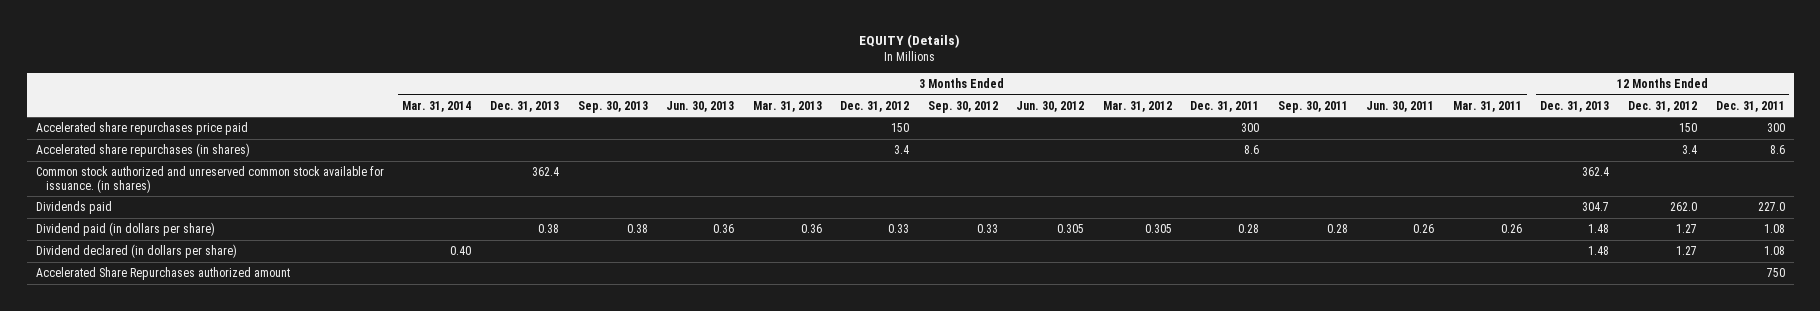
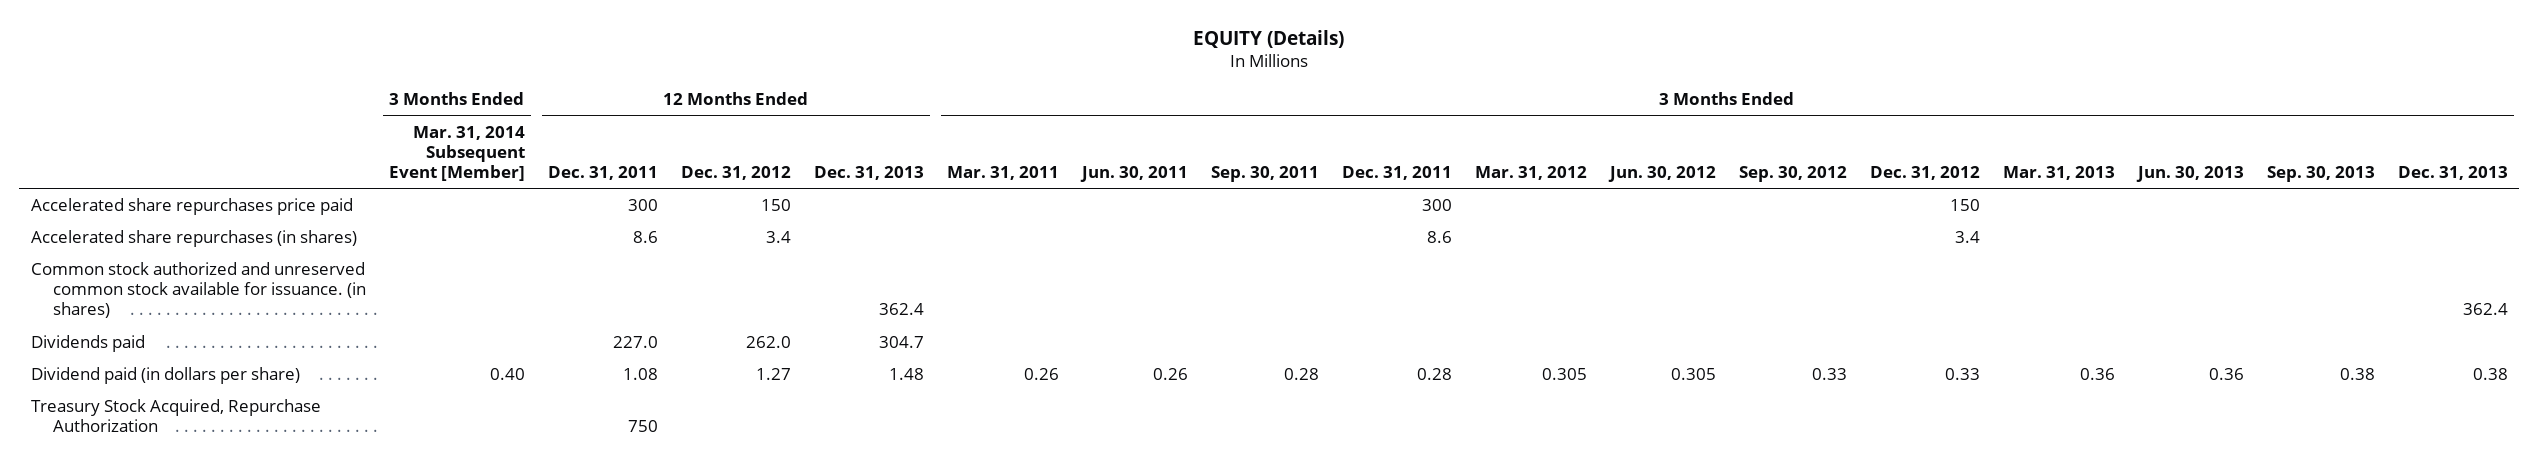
- | 3 Months Ended Mar. 31, 2014 | 3 Months Ended Dec. 31, 2013 | 3 Months Ended Sep. 30, 2013 | 3 Months Ended Jun. 30, 2013 | 3 Months Ended Mar. 31, 2013 | 3 Months Ended Dec. 31, 2012 | 3 Months Ended Sep. 30, 2012 | 3 Months Ended Jun. 30, 2012 | 3 Months Ended Mar. 31, 2012 | 3 Months Ended Dec. 31, 2011 | 3 Months Ended Sep. 30, 2011 | 3 Months Ended Jun. 30, 2011 | 3 Months Ended Mar. 31, 2011 | 12 Months Ended Dec. 31, 2013 | 12 Months Ended Dec. 31, 2012 | 12 Months Ended Dec. 31, 2011
+ | 3 Months Ended Mar. 31, 2014 Subsequent Event [Member] | 12 Months Ended Dec. 31, 2011 | 12 Months Ended Dec. 31, 2012 | 12 Months Ended Dec. 31, 2013 | 3 Months Ended Mar. 31, 2011 | 3 Months Ended Jun. 30, 2011 | 3 Months Ended Sep. 30, 2011 | 3 Months Ended Dec. 31, 2011 | 3 Months Ended Mar. 31, 2012 | 3 Months Ended Jun. 30, 2012 | 3 Months Ended Sep. 30, 2012 | 3 Months Ended Dec. 31, 2012 | 3 Months Ended Mar. 31, 2013 | 3 Months Ended Jun. 30, 2013 | 3 Months Ended Sep. 30, 2013 | 3 Months Ended Dec. 31, 2013
- Dividend declared (in dollars per share) | 0.40 | | | | | | | | | | | | | 1.48 | 1.27 | 1.08
- Accelerated Share Repurchases authorized amount | | | | | | | | | | | | | | | | 750
+ Treasury Stock Acquired, Repurchase Authorization | | 750 | | | | | | | | | | | | | |

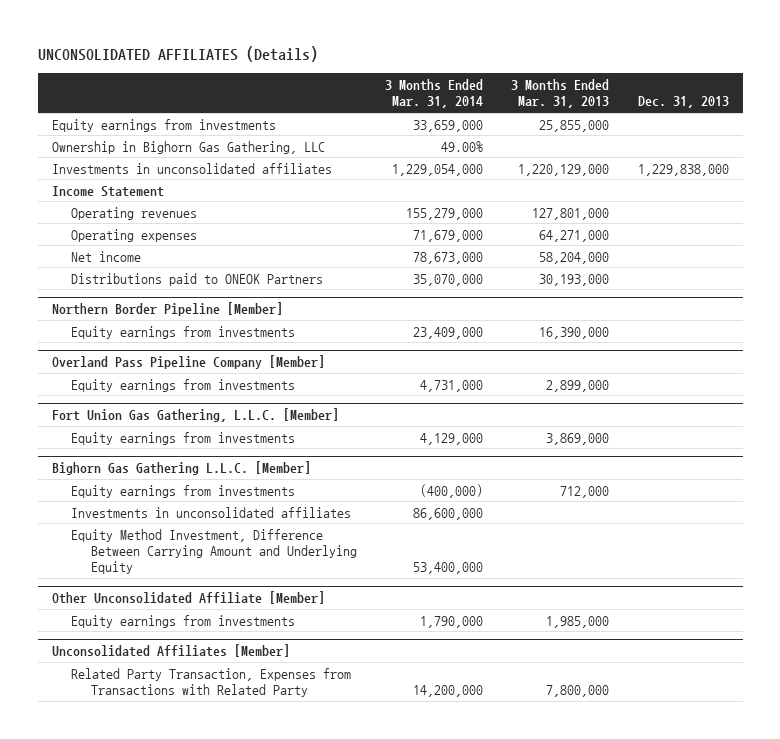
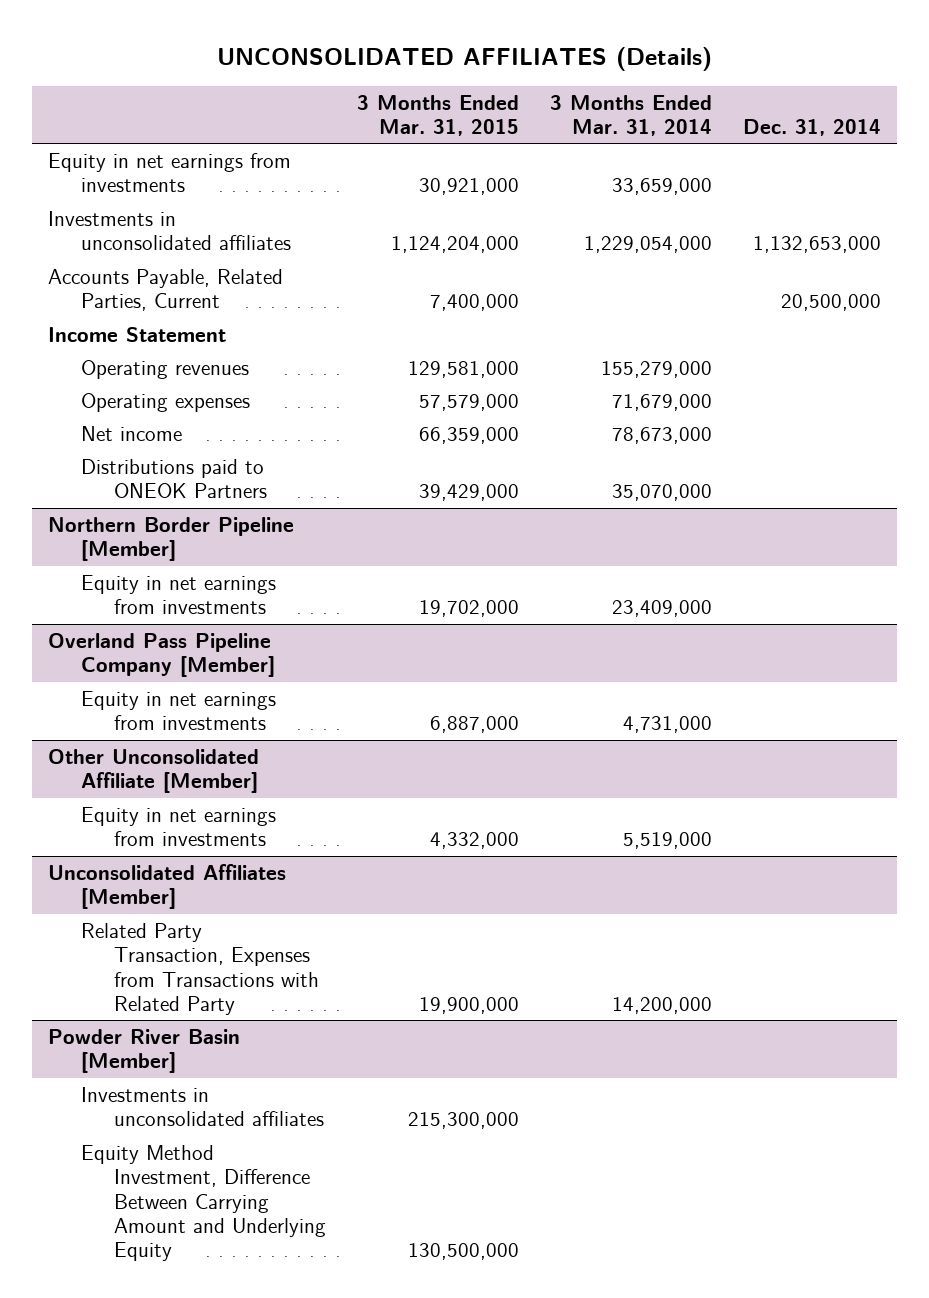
- | 3 Months Ended Mar. 31, 2014 | 3 Months Ended Mar. 31, 2013 | Dec. 31, 2013
+ | 3 Months Ended Mar. 31, 2015 | 3 Months Ended Mar. 31, 2014 | Dec. 31, 2014
- Equity earnings from investments | 33,659,000 | 25,855,000 |
- Ownership in Bighorn Gas Gathering, LLC | 49.00% | |
+ Equity in net earnings from investments | 30,921,000 | 33,659,000 |
+ Accounts Payable, Related Parties, Current | 7,400,000 | | 20,500,000
@ Northern Border Pipeline [Member]
- Equity earnings from investments | 23,409,000 | 16,390,000 |
+ Equity in net earnings from investments | 19,702,000 | 23,409,000 |
@ Overland Pass Pipeline Company [Member]
- Equity earnings from investments | 4,731,000 | 2,899,000 |
- Fort Union Gas Gathering, L.L.C. [Member]
- Equity earnings from investments | 4,129,000 | 3,869,000 |
- Bighorn Gas Gathering L.L.C. [Member]
- Equity earnings from investments | (400,000) | 712,000 |
- Investments in unconsolidated affiliates | 86,600,000 | |
- Equity Method Investment, Difference Between Carrying Amount and Underlying Equity | 53,400,000 | |
@ Overland Pass Pipeline Company [Member]
+ Equity in net earnings from investments | 6,887,000 | 4,731,000 |
@ Other Unconsolidated Affiliate [Member]
- Equity earnings from investments | 1,790,000 | 1,985,000 |
+ Equity in net earnings from investments | 4,332,000 | 5,519,000 |
+ Powder River Basin [Member]
+ Investments in unconsolidated affiliates | 215,300,000 | |
+ Equity Method Investment, Difference Between Carrying Amount and Underlying Equity | 130,500,000 | |

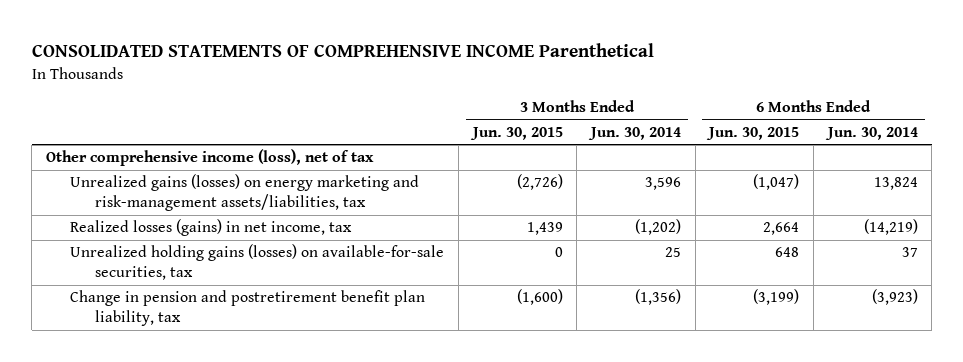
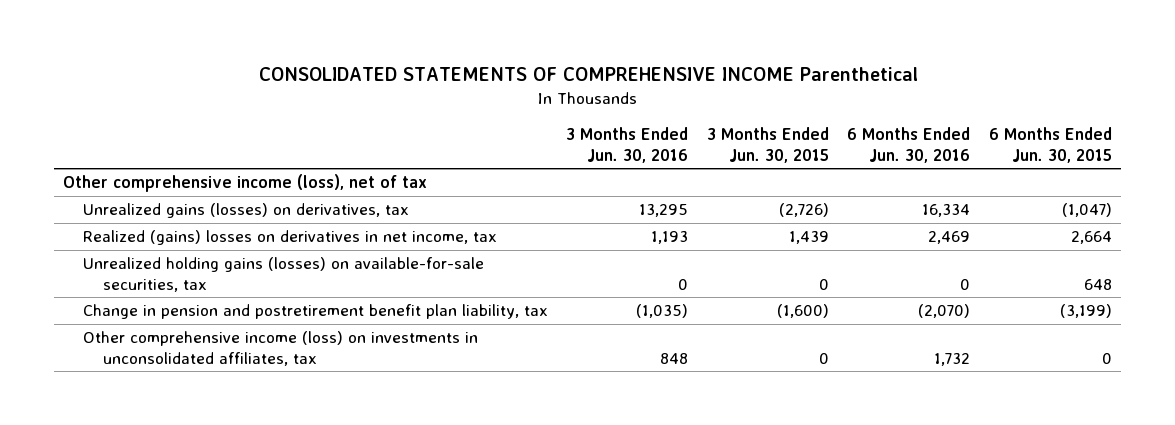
- | 3 Months Ended Jun. 30, 2015 | 3 Months Ended Jun. 30, 2014 | 6 Months Ended Jun. 30, 2015 | 6 Months Ended Jun. 30, 2014
+ | 3 Months Ended Jun. 30, 2016 | 3 Months Ended Jun. 30, 2015 | 6 Months Ended Jun. 30, 2016 | 6 Months Ended Jun. 30, 2015
- Unrealized gains (losses) on energy marketing and risk-management assets/liabilities, tax | (2,726) | 3,596 | (1,047) | 13,824
- Realized losses (gains) in net income, tax | 1,439 | (1,202) | 2,664 | (14,219)
+ Unrealized gains (losses) on derivatives, tax | 13,295 | (2,726) | 16,334 | (1,047)
+ Realized (gains) losses on derivatives in net income, tax | 1,193 | 1,439 | 2,469 | 2,664
+ Other comprehensive income (loss) on investments in unconsolidated affiliates, tax | 848 | 0 | 1,732 | 0

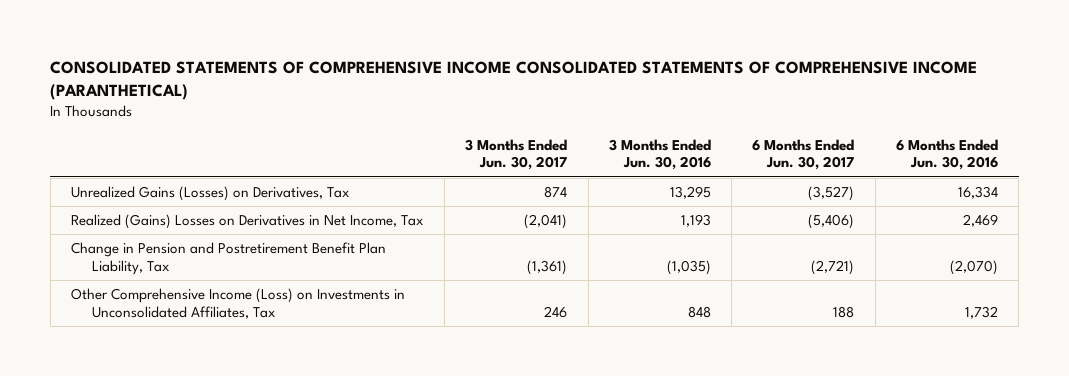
- CONSOLIDATED STATEMENTS OF COMPREHENSIVE INCOME Parenthetical
+ CONSOLIDATED STATEMENTS OF COMPREHENSIVE INCOME CONSOLIDATED STATEMENTS OF COMPREHENSIVE INCOME (PARANTHETICAL)
- | 3 Months Ended Jun. 30, 2016 | 3 Months Ended Jun. 30, 2015 | 6 Months Ended Jun. 30, 2016 | 6 Months Ended Jun. 30, 2015
+ | 3 Months Ended Jun. 30, 2017 | 3 Months Ended Jun. 30, 2016 | 6 Months Ended Jun. 30, 2017 | 6 Months Ended Jun. 30, 2016
- Other comprehensive income (loss), net of tax
- Unrealized gains (losses) on derivatives, tax | 13,295 | (2,726) | 16,334 | (1,047)
- Realized (gains) losses on derivatives in net income, tax | 1,193 | 1,439 | 2,469 | 2,664
- Unrealized holding gains (losses) on available-for-sale securities, tax | 0 | 0 | 0 | 648
- Change in pension and postretirement benefit plan liability, tax | (1,035) | (1,600) | (2,070) | (3,199)
- Other comprehensive income (loss) on investments in unconsolidated affiliates, tax | 848 | 0 | 1,732 | 0
+ Unrealized Gains (Losses) on Derivatives, Tax | 874 | 13,295 | (3,527) | 16,334
+ Realized (Gains) Losses on Derivatives in Net Income, Tax | (2,041) | 1,193 | (5,406) | 2,469
+ Change in Pension and Postretirement Benefit Plan Liability, Tax | (1,361) | (1,035) | (2,721) | (2,070)
+ Other Comprehensive Income (Loss) on Investments in Unconsolidated Affiliates, Tax | 246 | 848 | 188 | 1,732

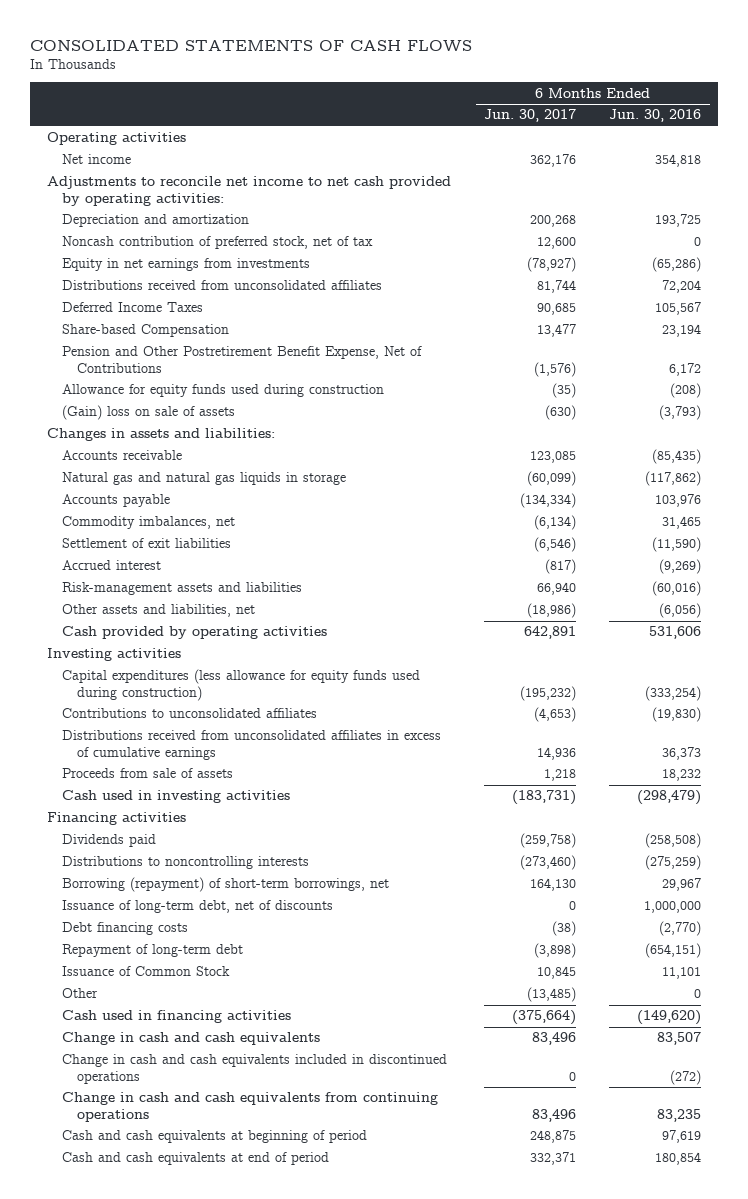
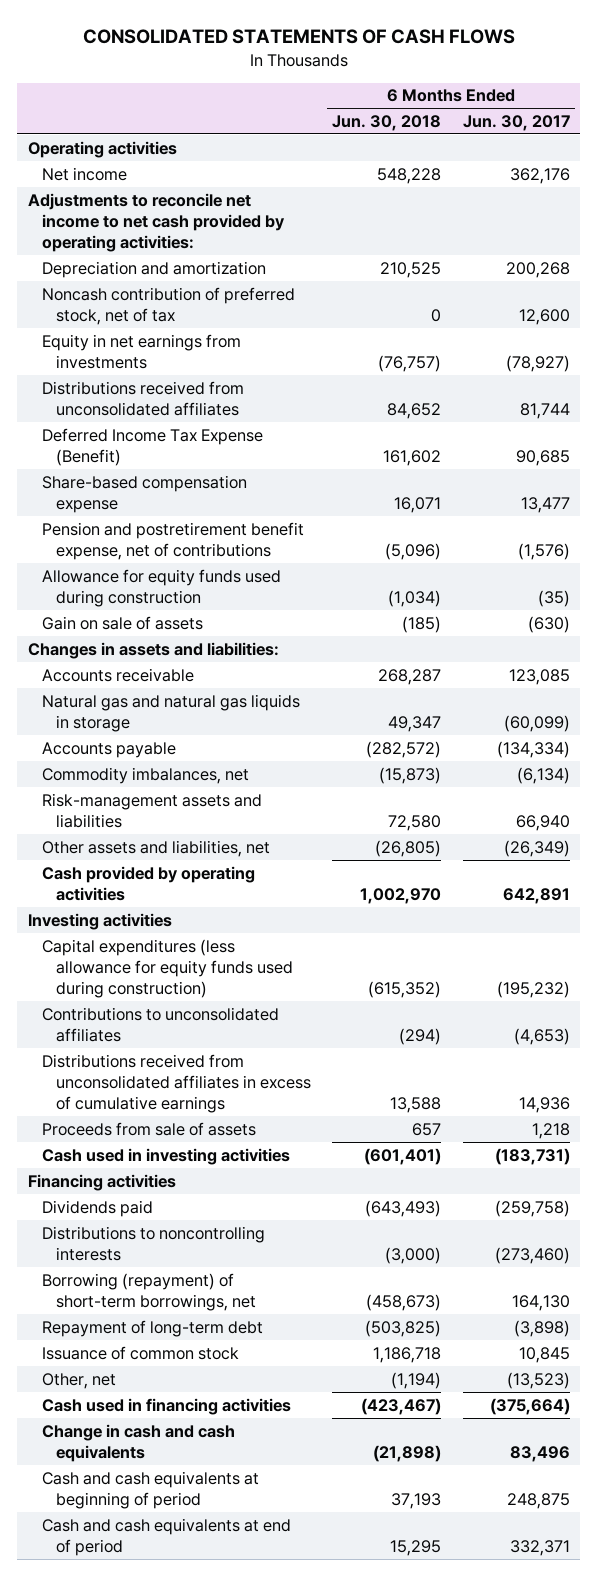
- | 6 Months Ended Jun. 30, 2017 | 6 Months Ended Jun. 30, 2016
+ | 6 Months Ended Jun. 30, 2018 | 6 Months Ended Jun. 30, 2017
- Deferred Income Taxes | 90,685 | 105,567
- Share-based Compensation | 13,477 | 23,194
- Pension and Other Postretirement Benefit Expense, Net of Contributions | (1,576) | 6,172
+ Deferred Income Tax Expense (Benefit) | 161,602 | 90,685
+ Share-based compensation expense | 16,071 | 13,477
+ Pension and postretirement benefit expense, net of contributions | (5,096) | (1,576)
- (Gain) loss on sale of assets | (630) | (3,793)
+ Gain on sale of assets | (185) | (630)
- Settlement of exit liabilities | (6,546) | (11,590)
- Accrued interest | (817) | (9,269)
- Other assets and liabilities, net | (18,986) | (6,056)
+ Other assets and liabilities, net | (26,805) | (26,349)
- Issuance of long-term debt, net of discounts | 0 | 1,000,000
- Debt financing costs | (38) | (2,770)
- Issuance of Common Stock | 10,845 | 11,101
- Other | (13,485) | 0
+ Issuance of common stock | 1,186,718 | 10,845
+ Other, net | (1,194) | (13,523)
- Change in cash and cash equivalents included in discontinued operations | 0 | (272)
- Change in cash and cash equivalents from continuing operations | 83,496 | 83,235

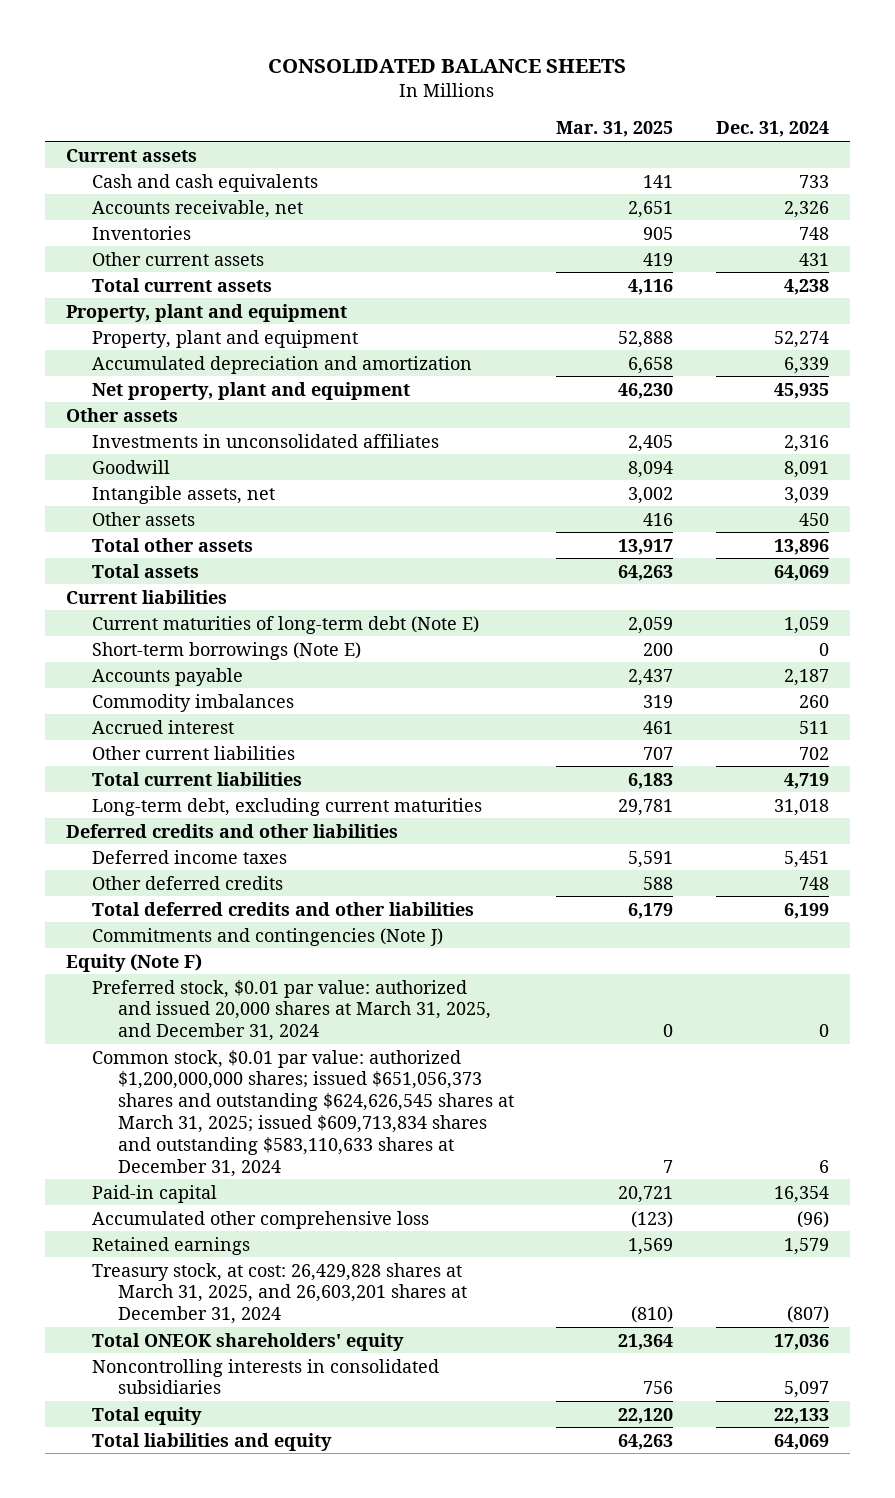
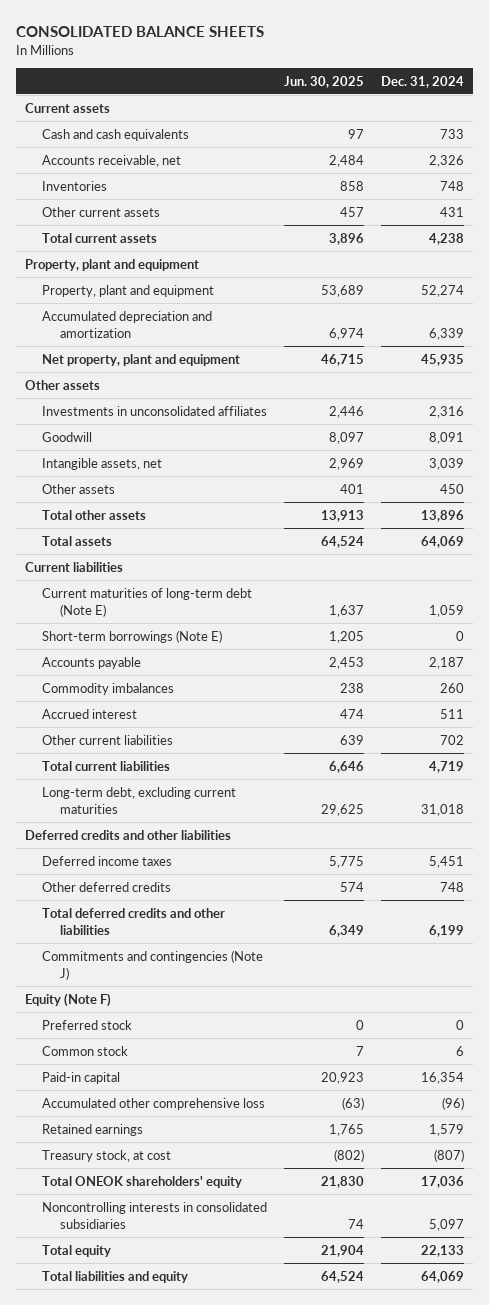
- | Mar. 31, 2025 | Dec. 31, 2024
+ | Jun. 30, 2025 | Dec. 31, 2024
- Preferred stock, $0.01 par value: authorized and issued 20,000 shares at March 31, 2025, and December 31, 2024 | 0 | 0
- Common stock, $0.01 par value: authorized $1,200,000,000 shares; issued $651,056,373 shares and outstanding $624,626,545 shares at March 31, 2025; issued $609,713,834 shares and outstanding $583,110,633 shares at December 31, 2024 | 7 | 6
+ Preferred stock | 0 | 0
+ Common stock | 7 | 6
- Treasury stock, at cost: 26,429,828 shares at March 31, 2025, and 26,603,201 shares at December 31, 2024 | (810) | (807)
+ Treasury stock, at cost | (802) | (807)

